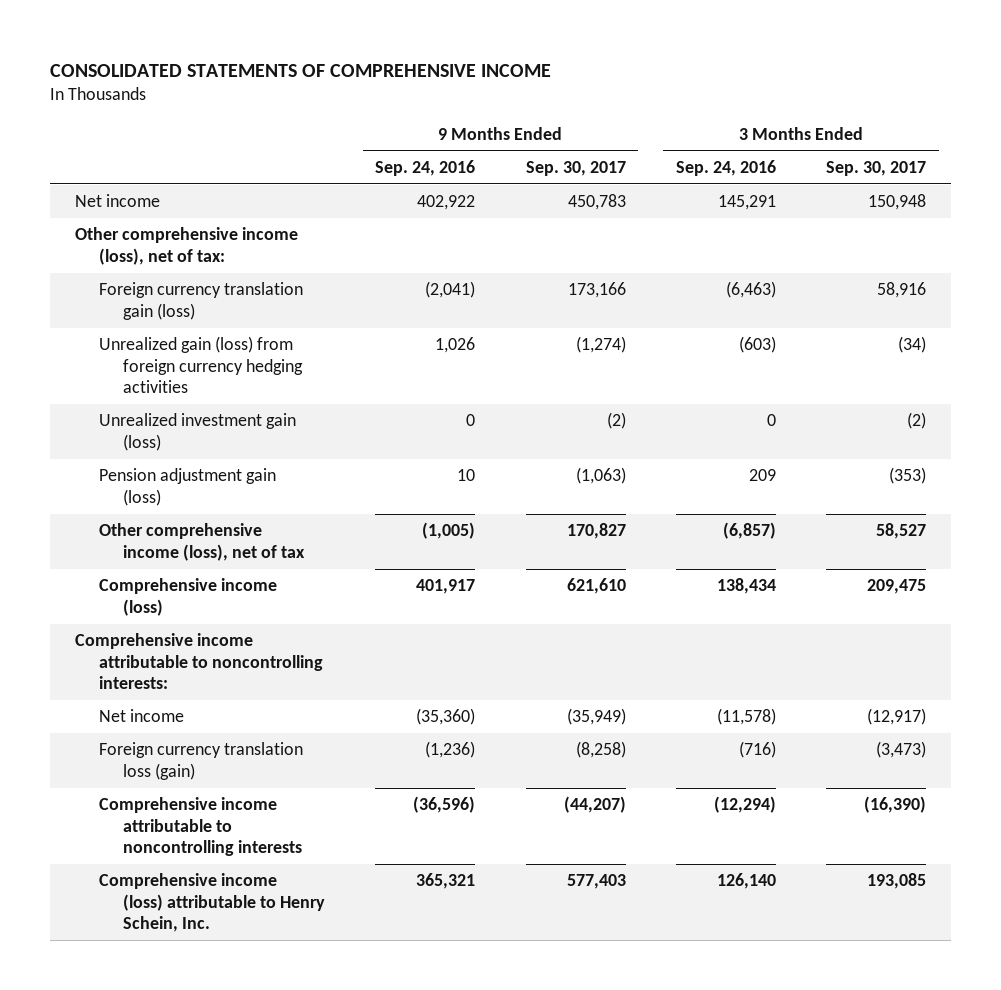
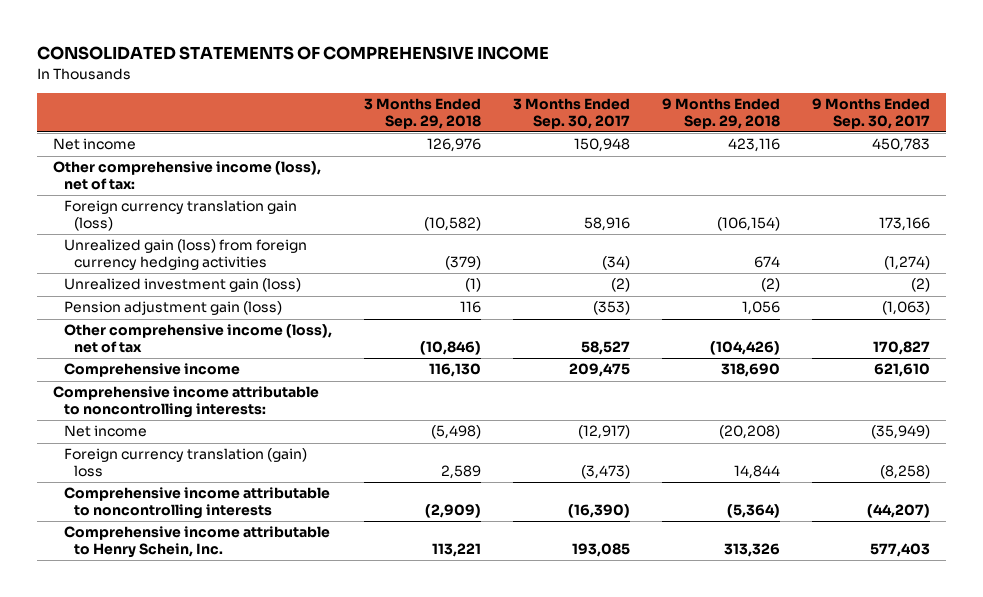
- | 9 Months Ended Sep. 24, 2016 | 9 Months Ended Sep. 30, 2017 | 3 Months Ended Sep. 24, 2016 | 3 Months Ended Sep. 30, 2017
+ | 3 Months Ended Sep. 29, 2018 | 3 Months Ended Sep. 30, 2017 | 9 Months Ended Sep. 29, 2018 | 9 Months Ended Sep. 30, 2017
- Comprehensive income (loss) | 401,917 | 621,610 | 138,434 | 209,475
+ Comprehensive income | 116,130 | 209,475 | 318,690 | 621,610
- Foreign currency translation loss (gain) | (1,236) | (8,258) | (716) | (3,473)
+ Foreign currency translation (gain) loss | 2,589 | (3,473) | 14,844 | (8,258)
- Comprehensive income (loss) attributable to Henry Schein, Inc. | 365,321 | 577,403 | 126,140 | 193,085
+ Comprehensive income attributable to Henry Schein, Inc. | 113,221 | 193,085 | 313,326 | 577,403

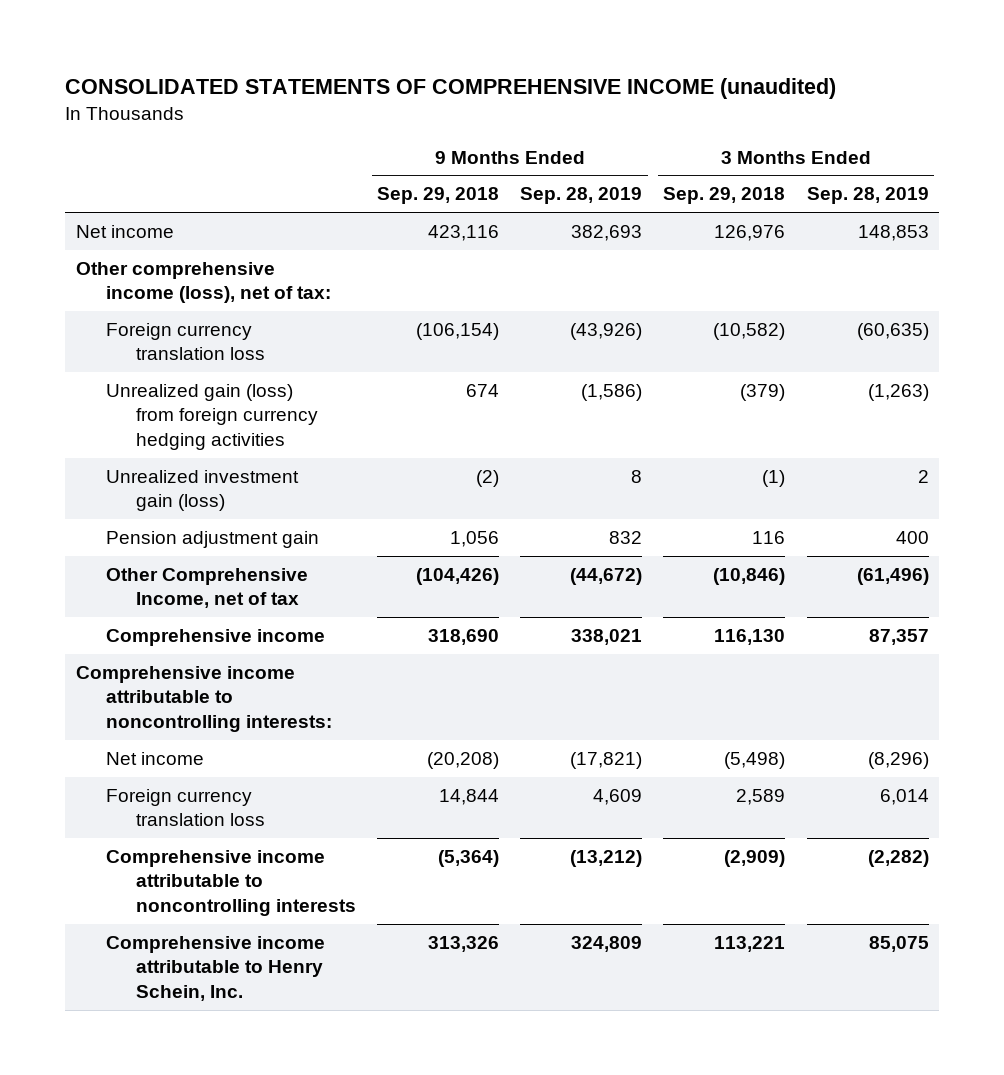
- CONSOLIDATED STATEMENTS OF COMPREHENSIVE INCOME
+ CONSOLIDATED STATEMENTS OF COMPREHENSIVE INCOME (unaudited)
- | 3 Months Ended Sep. 29, 2018 | 3 Months Ended Sep. 30, 2017 | 9 Months Ended Sep. 29, 2018 | 9 Months Ended Sep. 30, 2017
+ | 9 Months Ended Sep. 29, 2018 | 9 Months Ended Sep. 28, 2019 | 3 Months Ended Sep. 29, 2018 | 3 Months Ended Sep. 28, 2019
- Foreign currency translation gain (loss) | (10,582) | 58,916 | (106,154) | 173,166
+ Foreign currency translation loss | (106,154) | (43,926) | (10,582) | (60,635)
- Pension adjustment gain (loss) | 116 | (353) | 1,056 | (1,063)
- Other comprehensive income (loss), net of tax | (10,846) | 58,527 | (104,426) | 170,827
+ Pension adjustment gain | 1,056 | 832 | 116 | 400
+ Other Comprehensive Income, net of tax | (104,426) | (44,672) | (10,846) | (61,496)
- Foreign currency translation (gain) loss | 2,589 | (3,473) | 14,844 | (8,258)
+ Foreign currency translation loss | 14,844 | 4,609 | 2,589 | 6,014

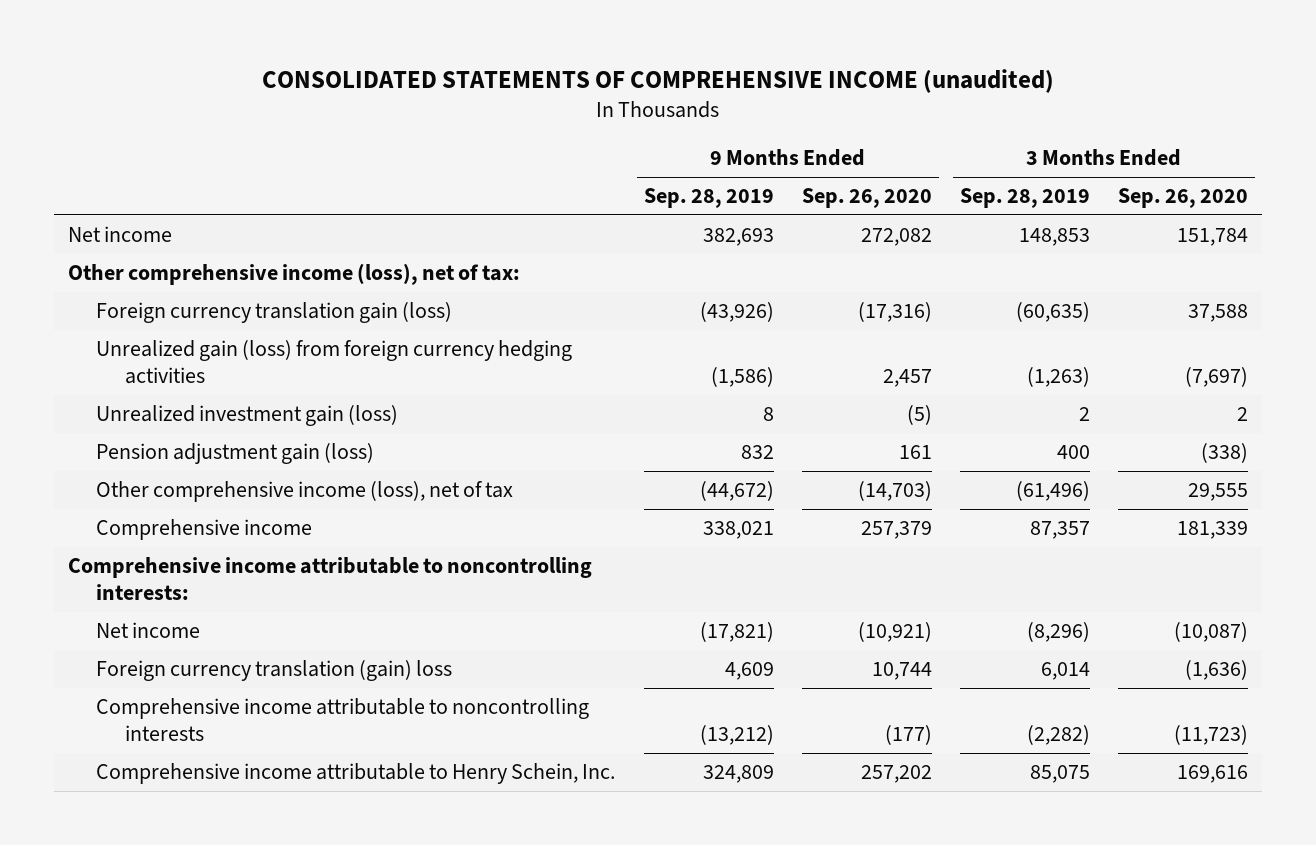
- | 9 Months Ended Sep. 29, 2018 | 9 Months Ended Sep. 28, 2019 | 3 Months Ended Sep. 29, 2018 | 3 Months Ended Sep. 28, 2019
+ | 9 Months Ended Sep. 28, 2019 | 9 Months Ended Sep. 26, 2020 | 3 Months Ended Sep. 28, 2019 | 3 Months Ended Sep. 26, 2020
- Foreign currency translation loss | (106,154) | (43,926) | (10,582) | (60,635)
+ Foreign currency translation gain (loss) | (43,926) | (17,316) | (60,635) | 37,588
- Pension adjustment gain | 1,056 | 832 | 116 | 400
- Other Comprehensive Income, net of tax | (104,426) | (44,672) | (10,846) | (61,496)
+ Pension adjustment gain (loss) | 832 | 161 | 400 | (338)
+ Other comprehensive income (loss), net of tax | (44,672) | (14,703) | (61,496) | 29,555
- Foreign currency translation loss | 14,844 | 4,609 | 2,589 | 6,014
+ Foreign currency translation (gain) loss | 4,609 | 10,744 | 6,014 | (1,636)

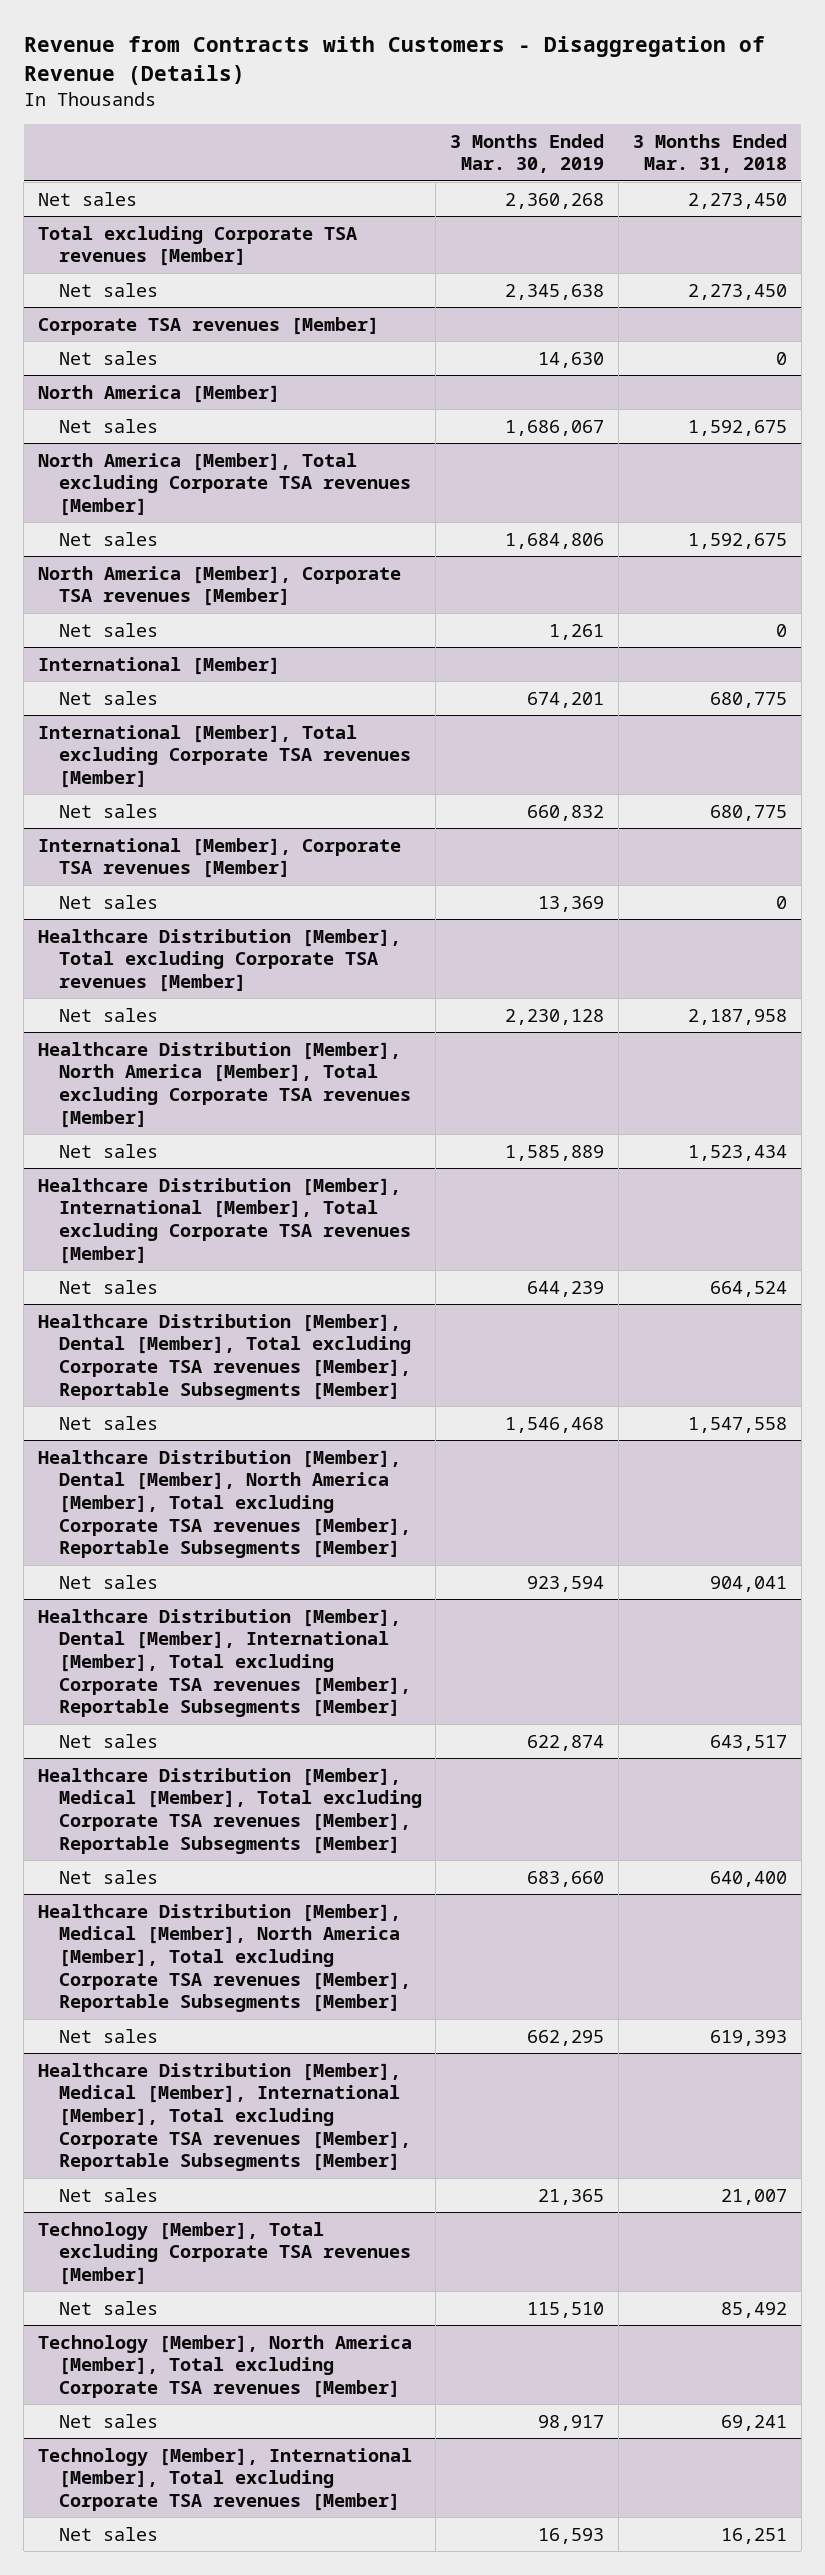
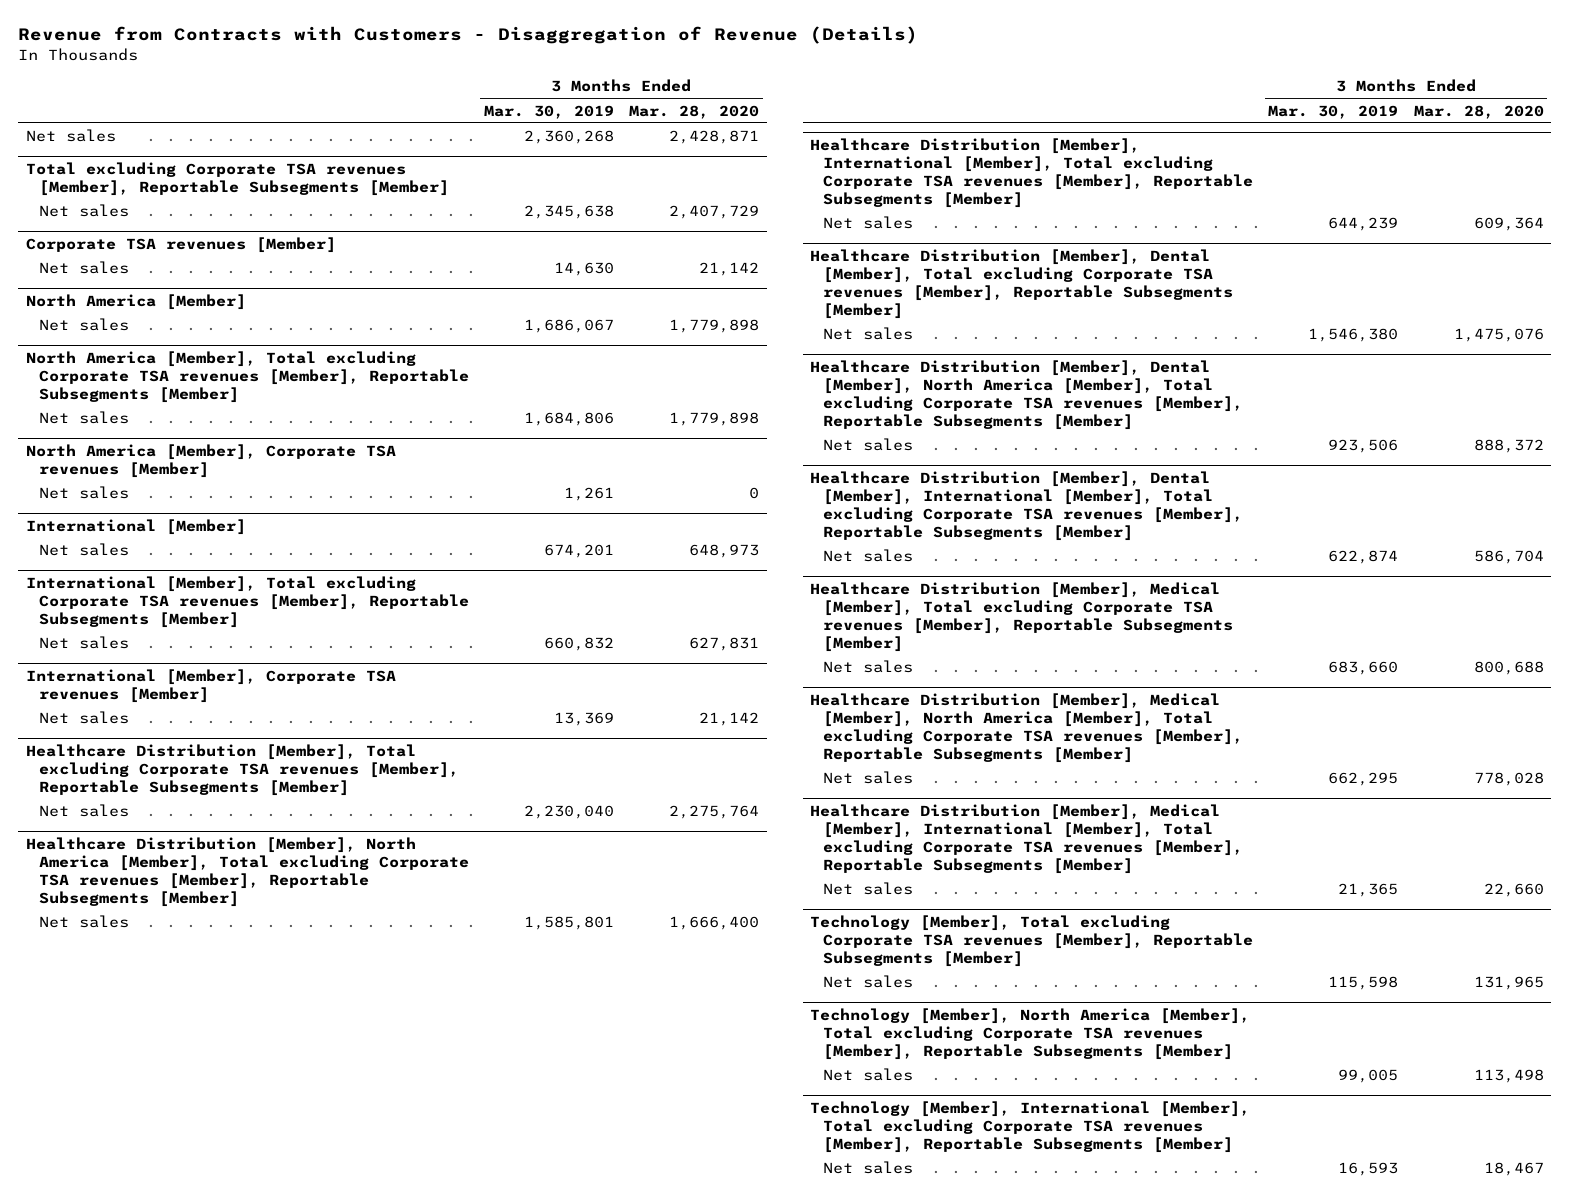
- | 3 Months Ended Mar. 30, 2019 | 3 Months Ended Mar. 31, 2018
+ | 3 Months Ended Mar. 30, 2019 | 3 Months Ended Mar. 28, 2020
- Total excluding Corporate TSA revenues [Member]
+ Total excluding Corporate TSA revenues [Member], Reportable Subsegments [Member]
- North America [Member], Total excluding Corporate TSA revenues [Member]
+ North America [Member], Total excluding Corporate TSA revenues [Member], Reportable Subsegments [Member]
- International [Member], Total excluding Corporate TSA revenues [Member]
+ International [Member], Total excluding Corporate TSA revenues [Member], Reportable Subsegments [Member]
- Healthcare Distribution [Member], Total excluding Corporate TSA revenues [Member]
- Net sales | 2,230,128 | 2,187,958
- Healthcare Distribution [Member], North America [Member], Total excluding Corporate TSA revenues [Member]
- Net sales | 1,585,889 | 1,523,434
- Healthcare Distribution [Member], International [Member], Total excluding Corporate TSA revenues [Member]
+ Healthcare Distribution [Member], Total excluding Corporate TSA revenues [Member], Reportable Subsegments [Member]
+ Net sales | 2,230,040 | 2,275,764
+ Healthcare Distribution [Member], North America [Member], Total excluding Corporate TSA revenues [Member], Reportable Subsegments [Member]
+ Net sales | 1,585,801 | 1,666,400
+ Healthcare Distribution [Member], International [Member], Total excluding Corporate TSA revenues [Member], Reportable Subsegments [Member]
@ Healthcare Distribution [Member], Dental [Member], Total excluding Corporate TSA revenues [Member], Reportable Subsegments [Member]
- Net sales | 1,546,468 | 1,547,558
+ Net sales | 1,546,380 | 1,475,076
@ Healthcare Distribution [Member], Dental [Member], North America [Member], Total excluding Corporate TSA revenues [Member], Reportable Subsegments [Member]
- Net sales | 923,594 | 904,041
+ Net sales | 923,506 | 888,372
- Technology [Member], Total excluding Corporate TSA revenues [Member]
- Net sales | 115,510 | 85,492
- Technology [Member], North America [Member], Total excluding Corporate TSA revenues [Member]
- Net sales | 98,917 | 69,241
- Technology [Member], International [Member], Total excluding Corporate TSA revenues [Member]
+ Technology [Member], Total excluding Corporate TSA revenues [Member], Reportable Subsegments [Member]
+ Net sales | 115,598 | 131,965
+ Technology [Member], North America [Member], Total excluding Corporate TSA revenues [Member], Reportable Subsegments [Member]
+ Net sales | 99,005 | 113,498
+ Technology [Member], International [Member], Total excluding Corporate TSA revenues [Member], Reportable Subsegments [Member]

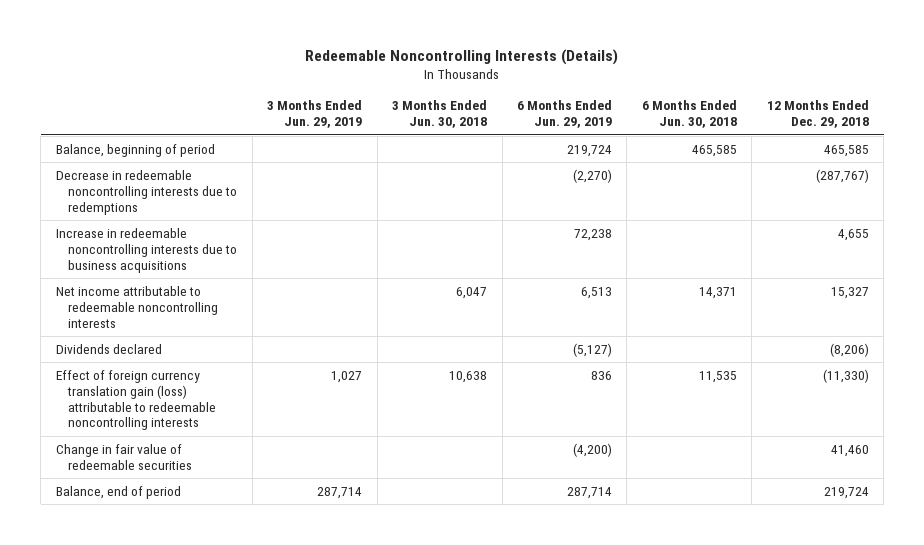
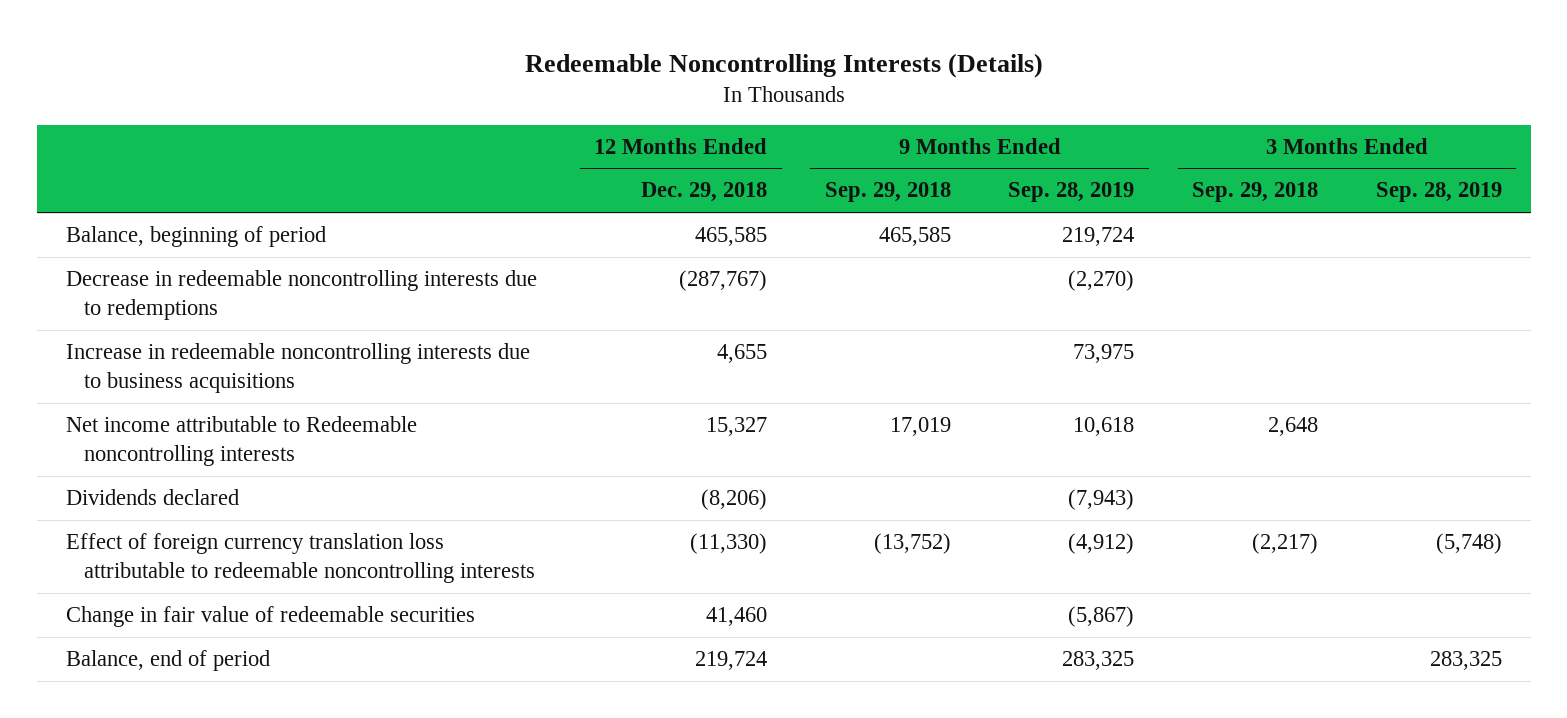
- | 3 Months Ended Jun. 29, 2019 | 3 Months Ended Jun. 30, 2018 | 6 Months Ended Jun. 29, 2019 | 6 Months Ended Jun. 30, 2018 | 12 Months Ended Dec. 29, 2018
+ | 12 Months Ended Dec. 29, 2018 | 9 Months Ended Sep. 29, 2018 | 9 Months Ended Sep. 28, 2019 | 3 Months Ended Sep. 29, 2018 | 3 Months Ended Sep. 28, 2019
- Net income attributable to redeemable noncontrolling interests | | 6,047 | 6,513 | 14,371 | 15,327
+ Net income attributable to Redeemable noncontrolling interests | 15,327 | 17,019 | 10,618 | 2,648 |
- Effect of foreign currency translation gain (loss) attributable to redeemable noncontrolling interests | 1,027 | 10,638 | 836 | 11,535 | (11,330)
+ Effect of foreign currency translation loss attributable to redeemable noncontrolling interests | (11,330) | (13,752) | (4,912) | (2,217) | (5,748)

